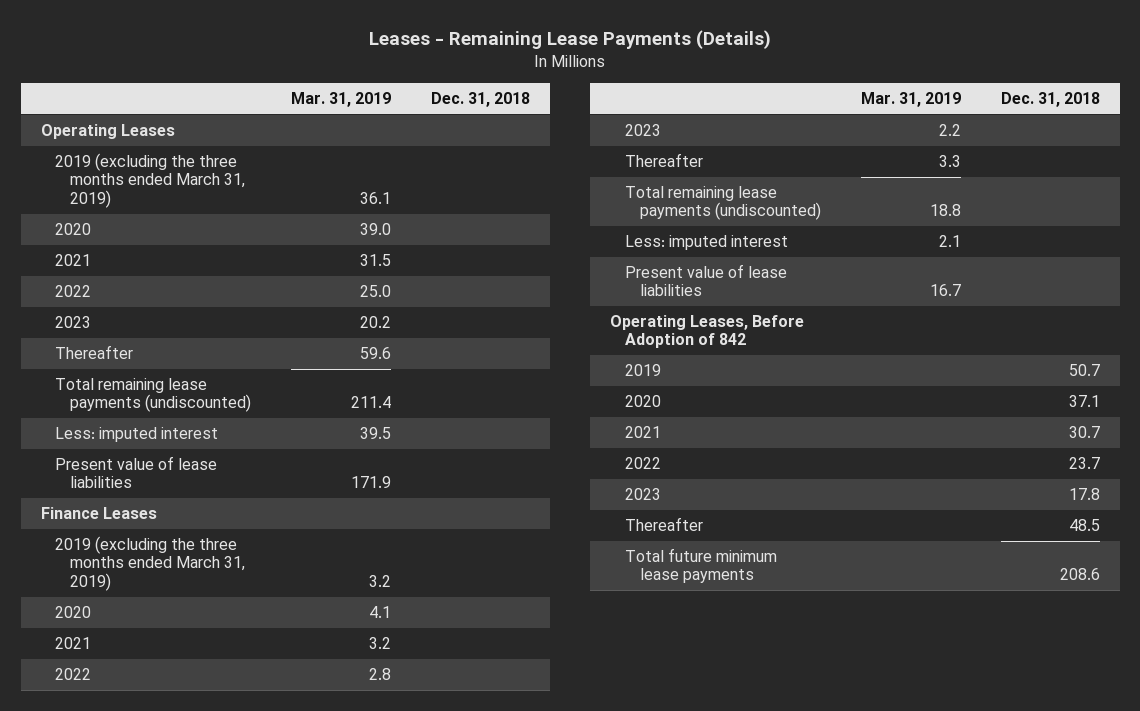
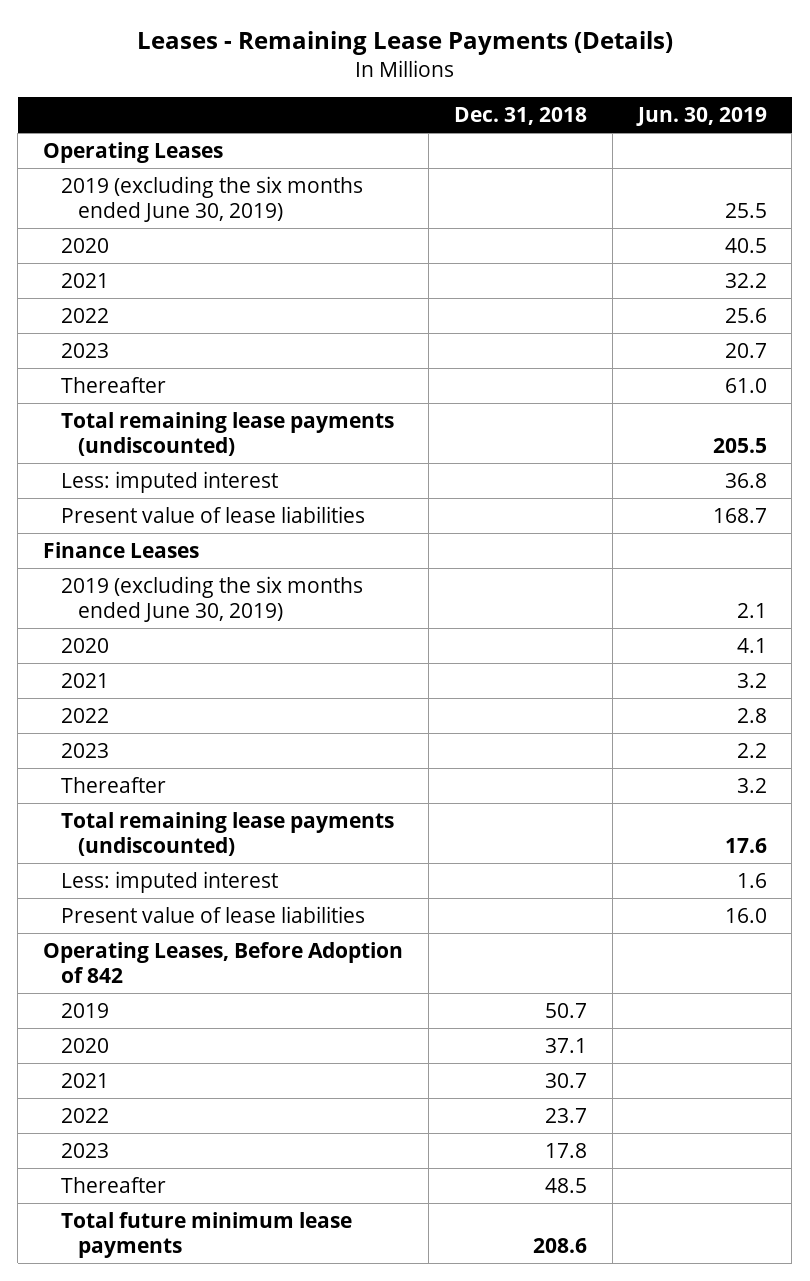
- | Mar. 31, 2019 | Dec. 31, 2018
+ | Dec. 31, 2018 | Jun. 30, 2019
- 2019 (excluding the three months ended March 31, 2019) | 36.1 |
+ 2019 (excluding the six months ended June 30, 2019) | | 25.5
- 2019 (excluding the three months ended March 31, 2019) | 3.2 |
+ 2019 (excluding the six months ended June 30, 2019) | | 2.1

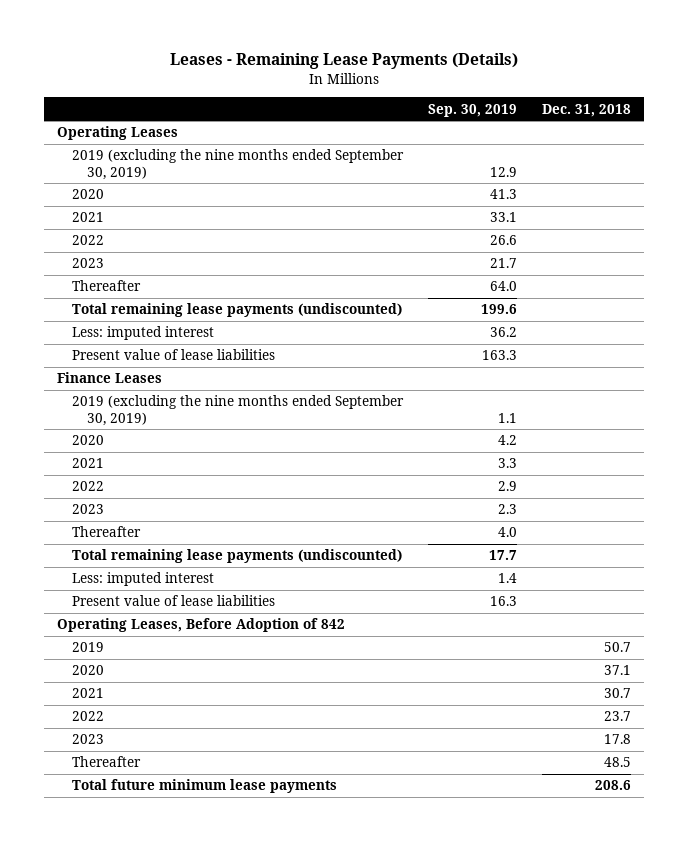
- | Dec. 31, 2018 | Jun. 30, 2019
+ | Sep. 30, 2019 | Dec. 31, 2018
- 2019 (excluding the six months ended June 30, 2019) | | 25.5
+ 2019 (excluding the nine months ended September 30, 2019) | 12.9 |
- 2019 (excluding the six months ended June 30, 2019) | | 2.1
+ 2019 (excluding the nine months ended September 30, 2019) | 1.1 |

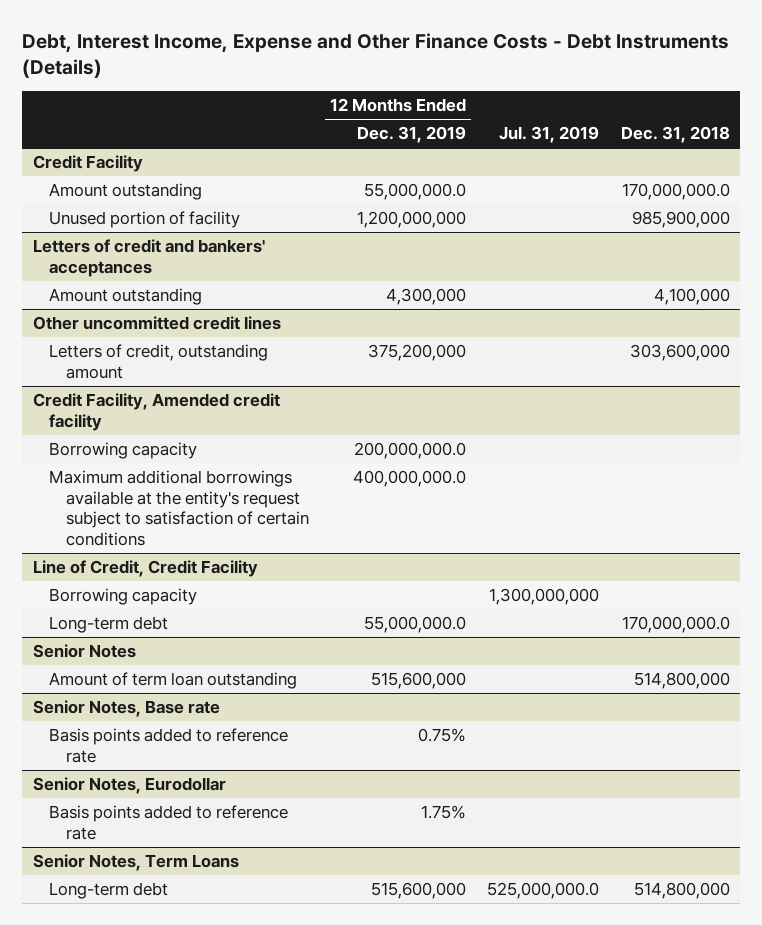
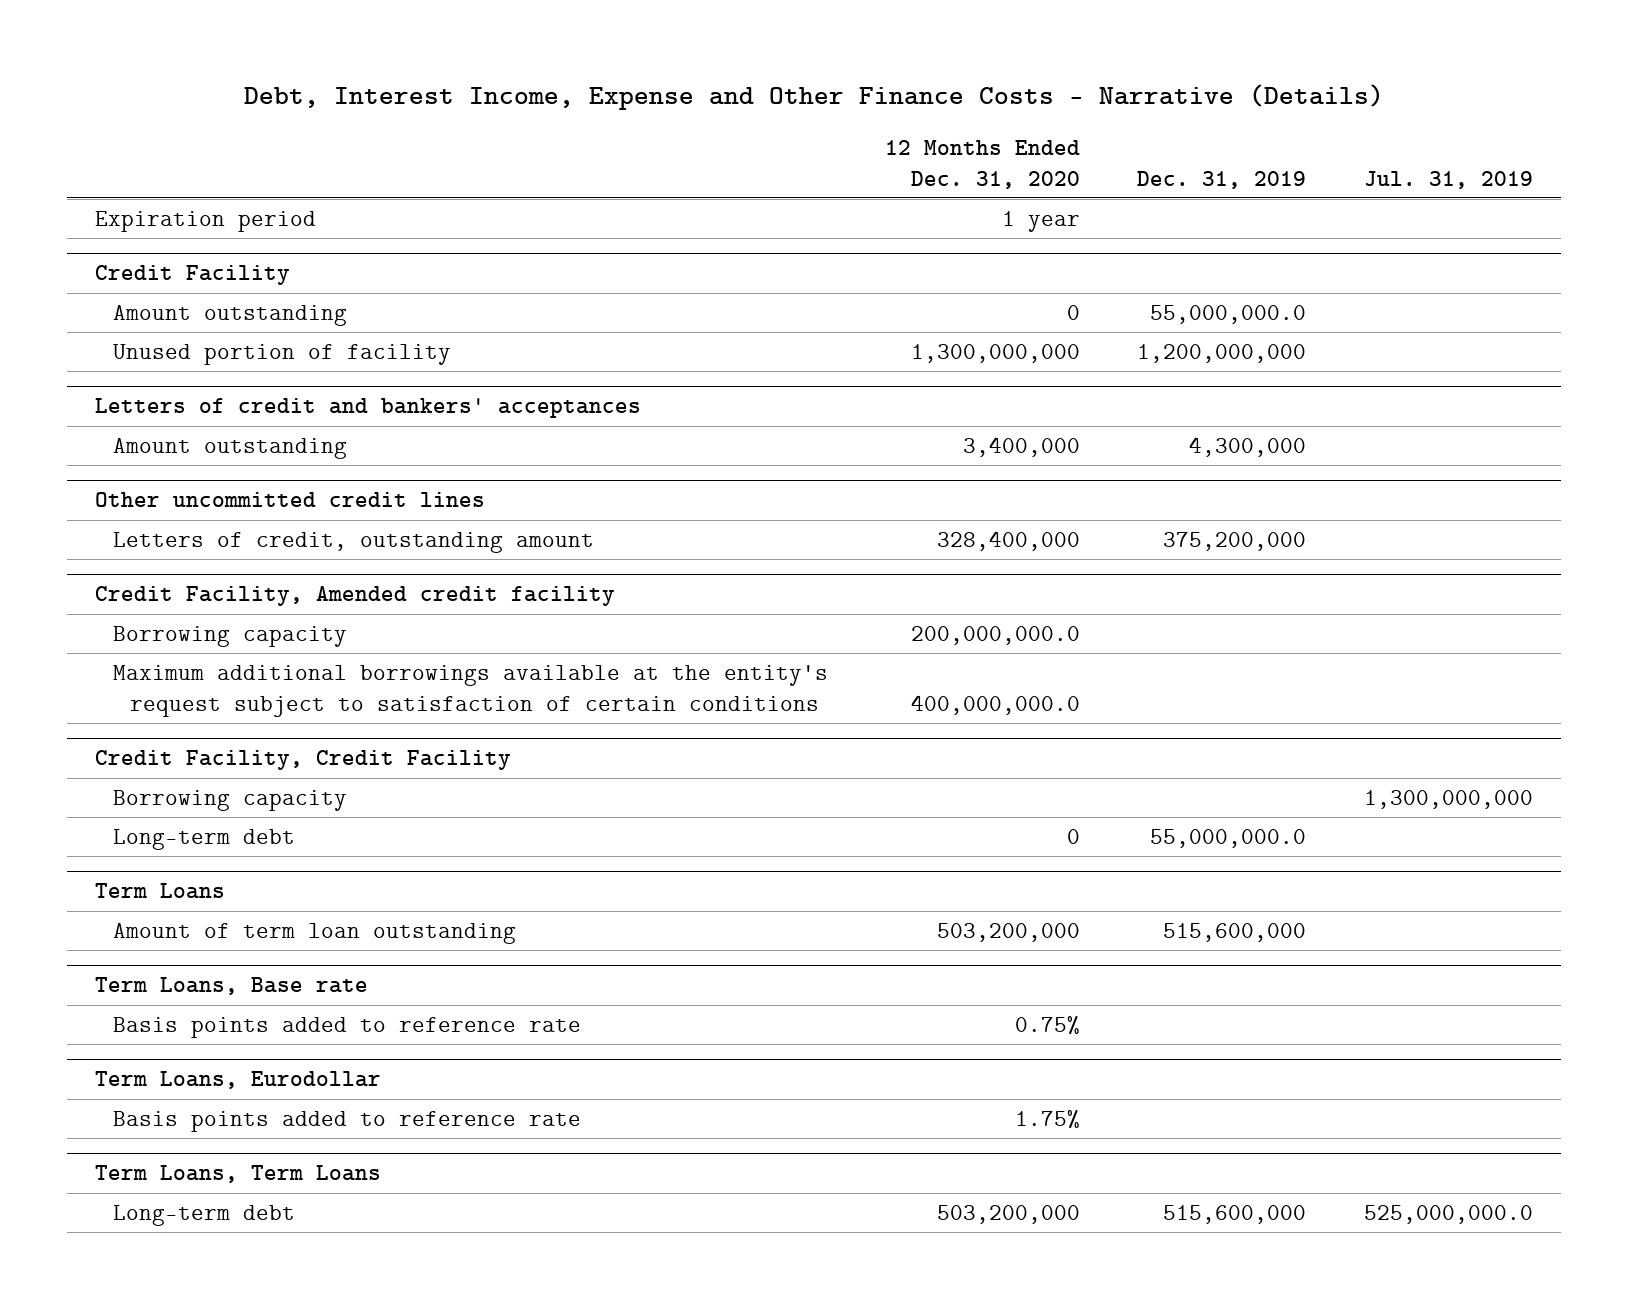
- Debt, Interest Income, Expense and Other Finance Costs - Debt Instruments (Details)
+ Debt, Interest Income, Expense and Other Finance Costs - Narrative (Details)
- | 12 Months Ended Dec. 31, 2019 | Jul. 31, 2019 | Dec. 31, 2018
+ | 12 Months Ended Dec. 31, 2020 | Dec. 31, 2019 | Jul. 31, 2019
+ Expiration period | 1 year | |
- Line of Credit, Credit Facility
+ Credit Facility, Credit Facility
- Senior Notes
+ Term Loans
- Senior Notes, Base rate
- Basis points added to reference rate | 0.75% | |
- Senior Notes, Eurodollar
- Basis points added to reference rate | 1.75% | |
- Senior Notes, Term Loans
+ Term Loans, Base rate
+ Basis points added to reference rate | 0.75% | |
+ Term Loans, Eurodollar
+ Basis points added to reference rate | 1.75% | |
+ Term Loans, Term Loans

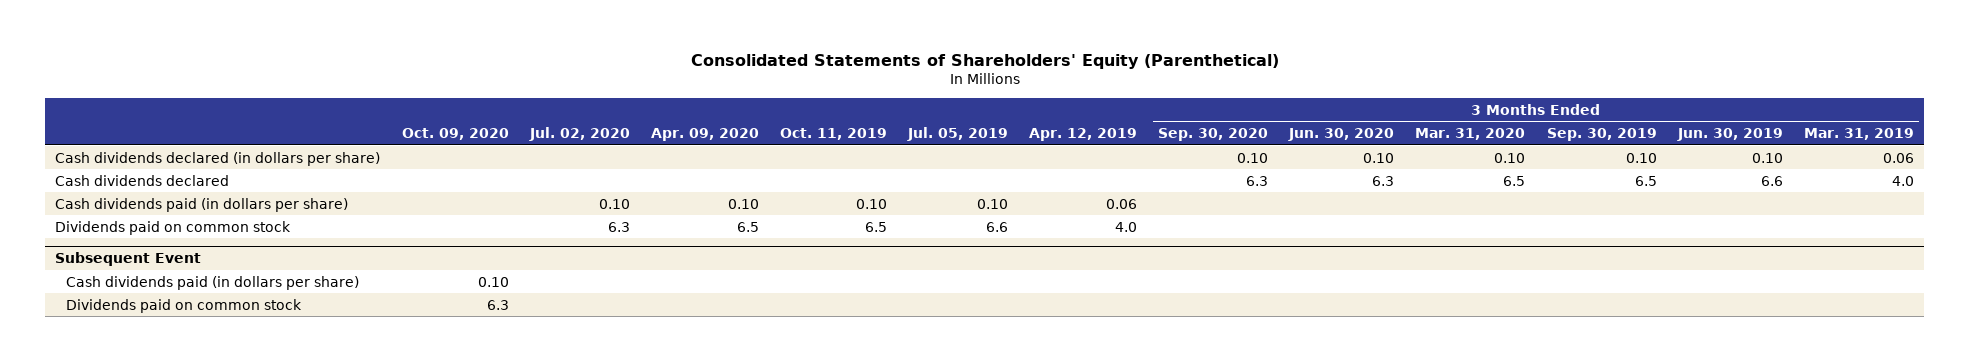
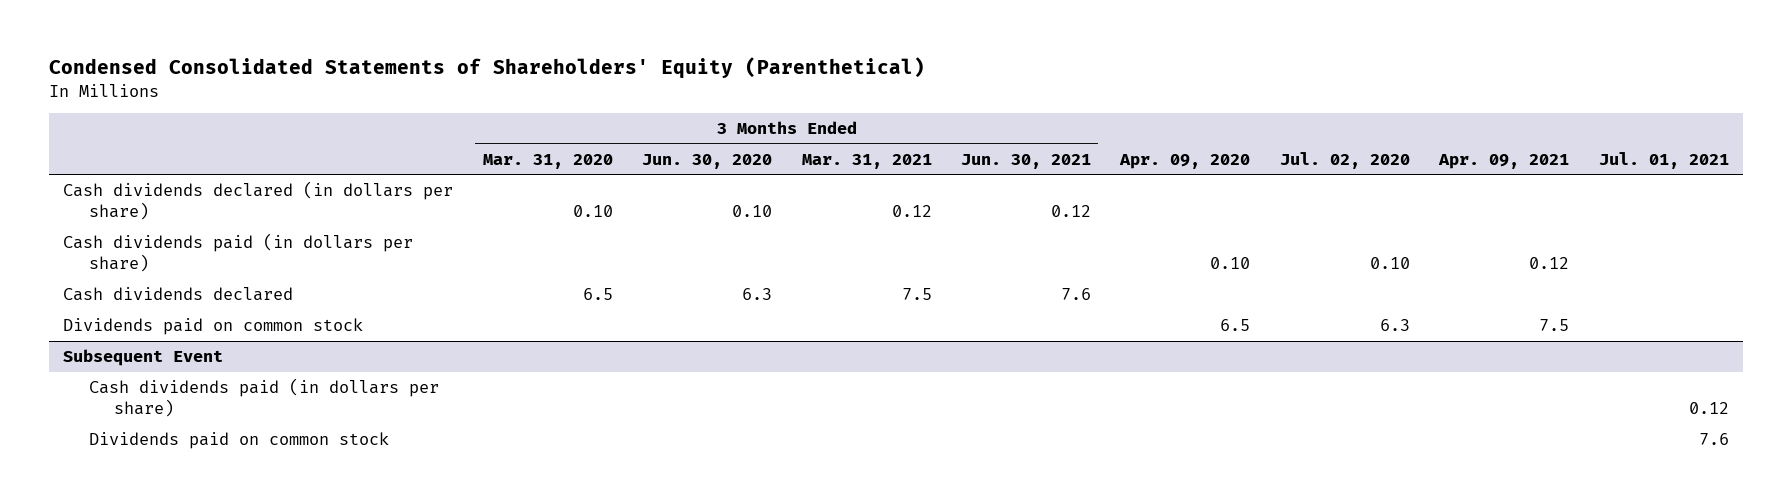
- Consolidated Statements of Shareholders' Equity (Parenthetical)
+ Condensed Consolidated Statements of Shareholders' Equity (Parenthetical)
- | Oct. 09, 2020 | Jul. 02, 2020 | Apr. 09, 2020 | Oct. 11, 2019 | Jul. 05, 2019 | Apr. 12, 2019 | 3 Months Ended Sep. 30, 2020 | 3 Months Ended Jun. 30, 2020 | 3 Months Ended Mar. 31, 2020 | 3 Months Ended Sep. 30, 2019 | 3 Months Ended Jun. 30, 2019 | 3 Months Ended Mar. 31, 2019
+ | 3 Months Ended Mar. 31, 2020 | 3 Months Ended Jun. 30, 2020 | 3 Months Ended Mar. 31, 2021 | 3 Months Ended Jun. 30, 2021 | Apr. 09, 2020 | Jul. 02, 2020 | Apr. 09, 2021 | Jul. 01, 2021
moved down: Cash dividends declared | 6.5 | 6.3 | 7.5 | 7.6 | | | |

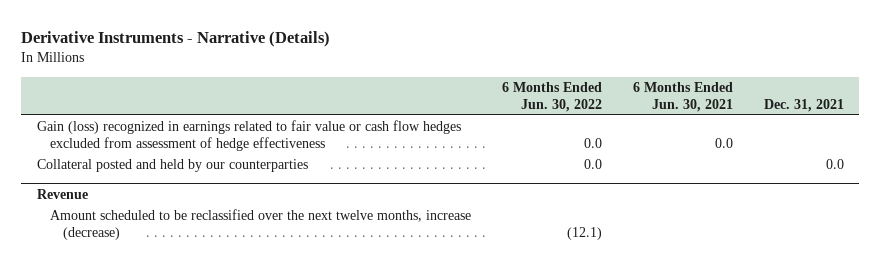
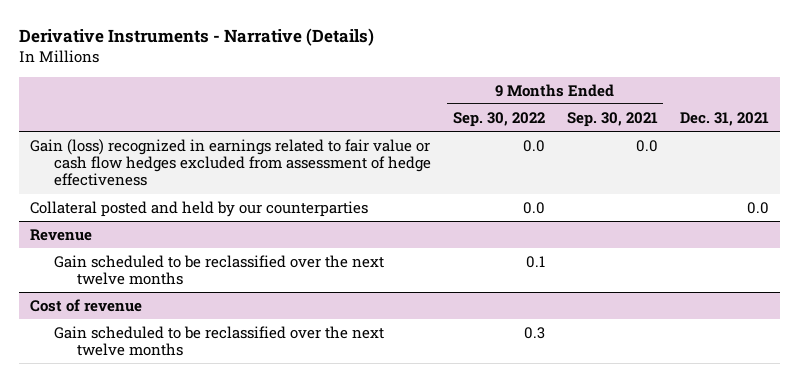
- | 6 Months Ended Jun. 30, 2022 | 6 Months Ended Jun. 30, 2021 | Dec. 31, 2021
+ | 9 Months Ended Sep. 30, 2022 | 9 Months Ended Sep. 30, 2021 | Dec. 31, 2021
@ Revenue
- Amount scheduled to be reclassified over the next twelve months, increase (decrease) | (12.1) | |
+ Gain scheduled to be reclassified over the next twelve months | 0.1 | |
+ Cost of revenue
+ Gain scheduled to be reclassified over the next twelve months | 0.3 | |

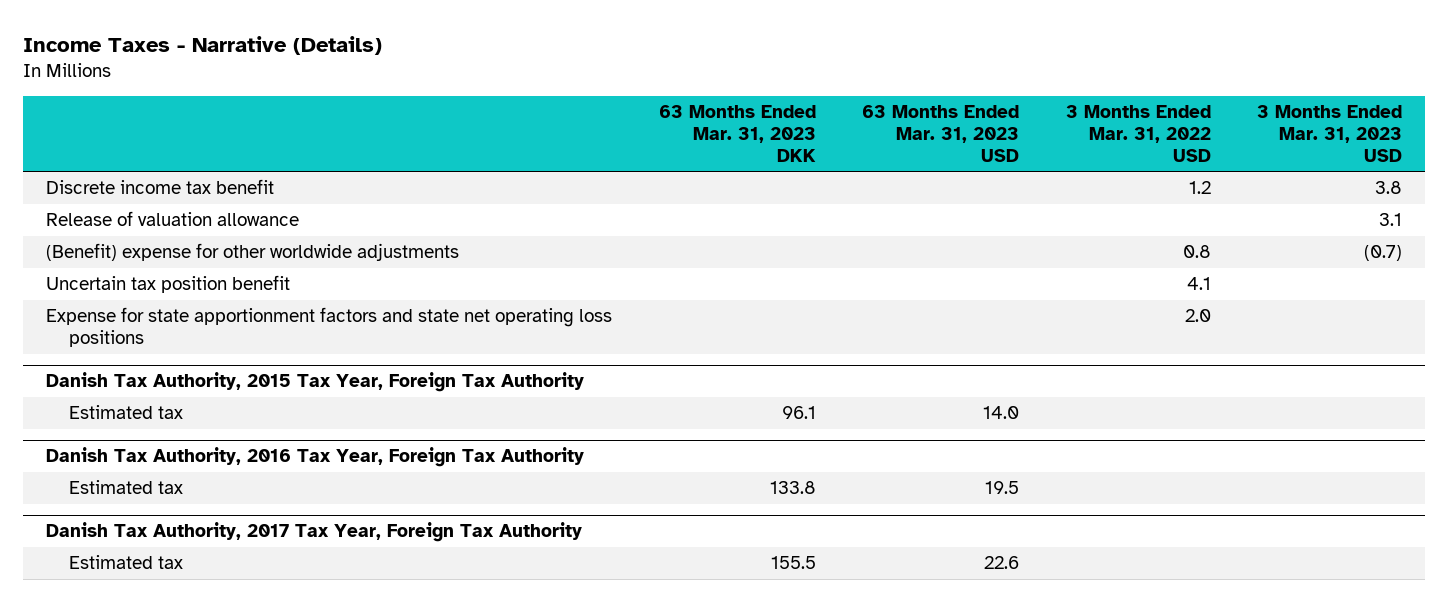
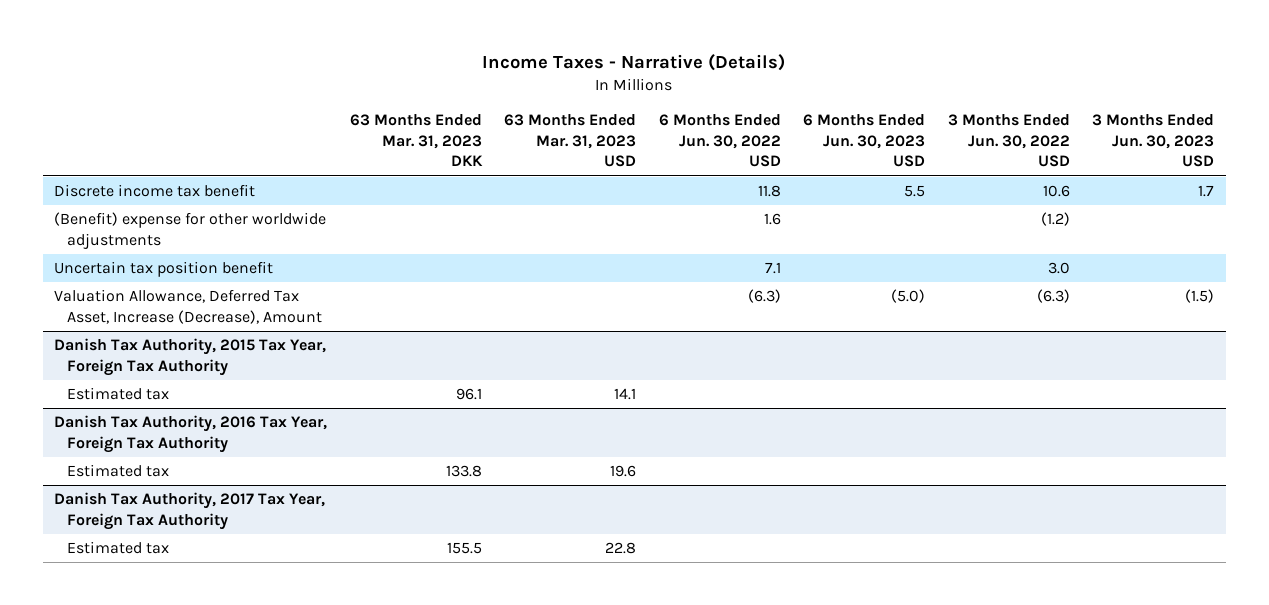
- | 63 Months Ended Mar. 31, 2023 DKK | 63 Months Ended Mar. 31, 2023 USD | 3 Months Ended Mar. 31, 2022 USD | 3 Months Ended Mar. 31, 2023 USD
+ | 63 Months Ended Mar. 31, 2023 DKK | 63 Months Ended Mar. 31, 2023 USD | 6 Months Ended Jun. 30, 2022 USD | 6 Months Ended Jun. 30, 2023 USD | 3 Months Ended Jun. 30, 2022 USD | 3 Months Ended Jun. 30, 2023 USD
- Release of valuation allowance | | | | 3.1
- Expense for state apportionment factors and state net operating loss positions | | | 2.0 |
+ Valuation Allowance, Deferred Tax Asset, Increase (Decrease), Amount | | | (6.3) | (5.0) | (6.3) | (1.5)
@ Danish Tax Authority, 2015 Tax Year, Foreign Tax Authority
- Estimated tax | 96.1 | 14.0 | |
+ Estimated tax | 96.1 | 14.1 | | | |
@ Danish Tax Authority, 2016 Tax Year, Foreign Tax Authority
- Estimated tax | 133.8 | 19.5 | |
+ Estimated tax | 133.8 | 19.6 | | | |
@ Danish Tax Authority, 2017 Tax Year, Foreign Tax Authority
- Estimated tax | 155.5 | 22.6 | |
+ Estimated tax | 155.5 | 22.8 | | | |

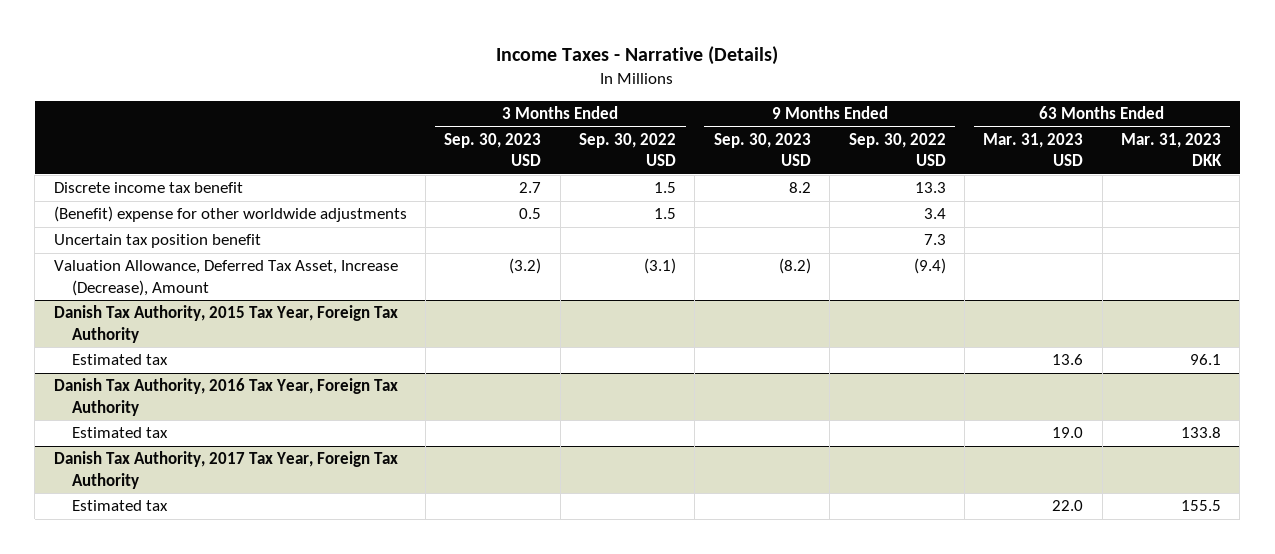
- | 63 Months Ended Mar. 31, 2023 DKK | 63 Months Ended Mar. 31, 2023 USD | 6 Months Ended Jun. 30, 2022 USD | 6 Months Ended Jun. 30, 2023 USD | 3 Months Ended Jun. 30, 2022 USD | 3 Months Ended Jun. 30, 2023 USD
+ | 3 Months Ended Sep. 30, 2023 USD | 3 Months Ended Sep. 30, 2022 USD | 9 Months Ended Sep. 30, 2023 USD | 9 Months Ended Sep. 30, 2022 USD | 63 Months Ended Mar. 31, 2023 USD | 63 Months Ended Mar. 31, 2023 DKK
@ Danish Tax Authority, 2015 Tax Year, Foreign Tax Authority
- Estimated tax | 96.1 | 14.1 | | | |
+ Estimated tax | | | | | 13.6 | 96.1
@ Danish Tax Authority, 2016 Tax Year, Foreign Tax Authority
- Estimated tax | 133.8 | 19.6 | | | |
+ Estimated tax | | | | | 19.0 | 133.8
@ Danish Tax Authority, 2017 Tax Year, Foreign Tax Authority
- Estimated tax | 155.5 | 22.8 | | | |
+ Estimated tax | | | | | 22.0 | 155.5

